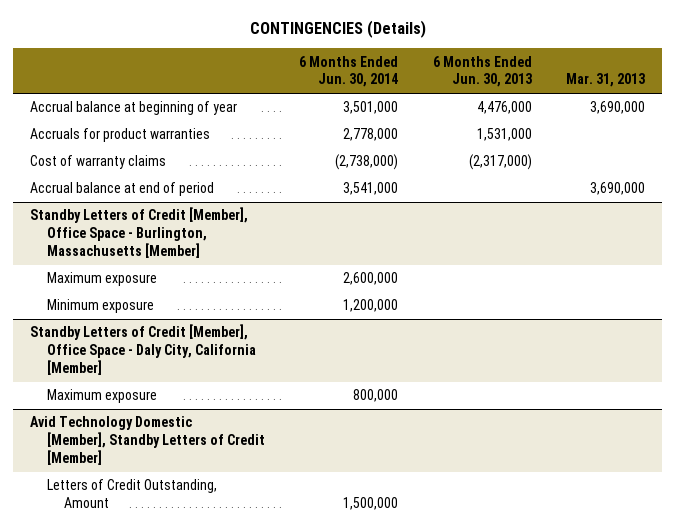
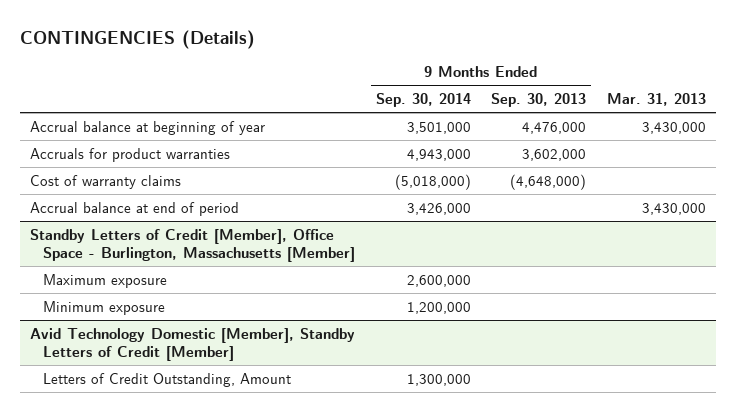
- | 6 Months Ended Jun. 30, 2014 | 6 Months Ended Jun. 30, 2013 | Mar. 31, 2013
+ | 9 Months Ended Sep. 30, 2014 | 9 Months Ended Sep. 30, 2013 | Mar. 31, 2013
- Accrual balance at beginning of year | 3,501,000 | 4,476,000 | 3,690,000
+ Accrual balance at beginning of year | 3,501,000 | 4,476,000 | 3,430,000
- Accrual balance at end of period | 3,541,000 | | 3,690,000
+ Accrual balance at end of period | 3,426,000 | | 3,430,000
- Standby Letters of Credit [Member], Office Space - Daly City, California [Member]
- Maximum exposure | 800,000 | |

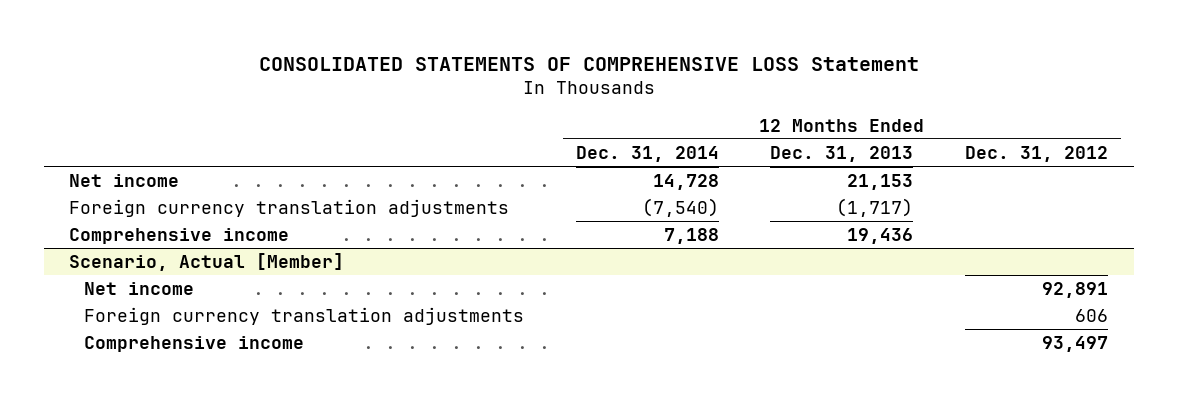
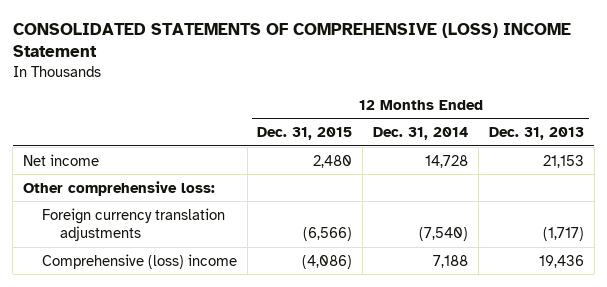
- CONSOLIDATED STATEMENTS OF COMPREHENSIVE LOSS Statement
+ CONSOLIDATED STATEMENTS OF COMPREHENSIVE (LOSS) INCOME Statement
- | 12 Months Ended Dec. 31, 2014 | 12 Months Ended Dec. 31, 2013 | 12 Months Ended Dec. 31, 2012
+ | 12 Months Ended Dec. 31, 2015 | 12 Months Ended Dec. 31, 2014 | 12 Months Ended Dec. 31, 2013
+ Other comprehensive loss:
- Comprehensive income | 7,188 | 19,436 |
- Scenario, Actual [Member]
- Net income | | | 92,891
- Foreign currency translation adjustments | | | 606
- Comprehensive income | | | 93,497
+ Comprehensive (loss) income | (4,086) | 7,188 | 19,436

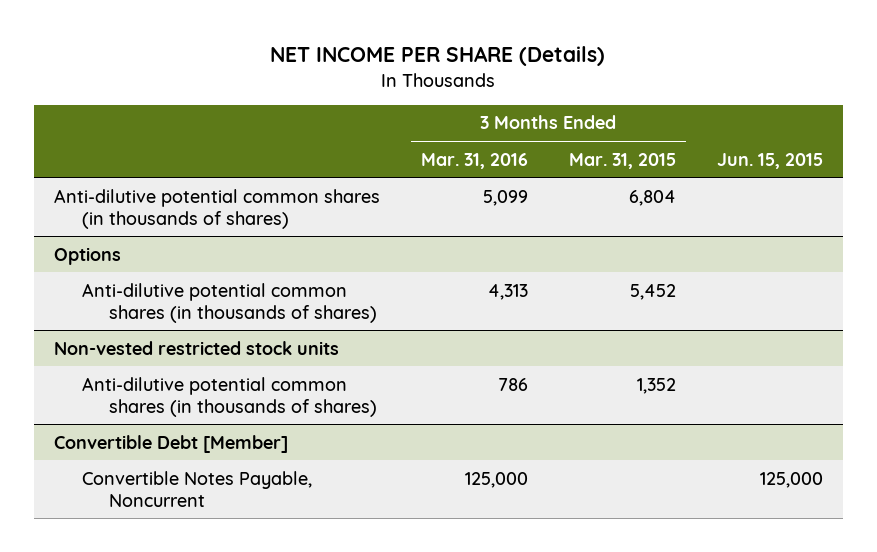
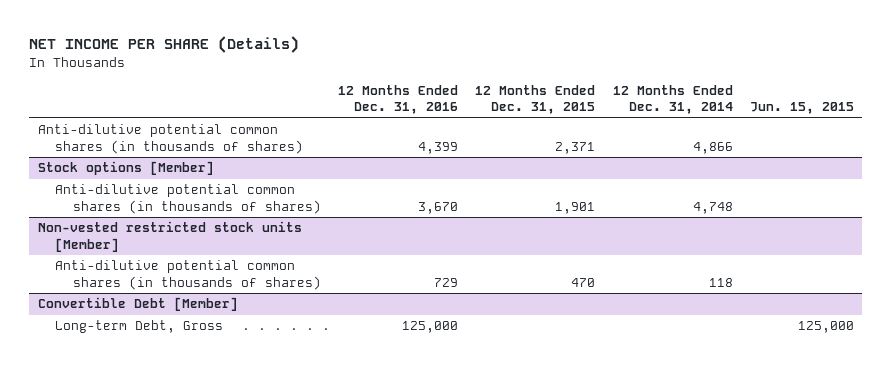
- | 3 Months Ended Mar. 31, 2016 | 3 Months Ended Mar. 31, 2015 | Jun. 15, 2015
+ | 12 Months Ended Dec. 31, 2016 | 12 Months Ended Dec. 31, 2015 | 12 Months Ended Dec. 31, 2014 | Jun. 15, 2015
- Options
+ Stock options [Member]
- Non-vested restricted stock units
+ Non-vested restricted stock units [Member]
@ Convertible Debt [Member]
- Convertible Notes Payable, Noncurrent | 125,000 | | 125,000
+ Long-term Debt, Gross | 125,000 | | | 125,000

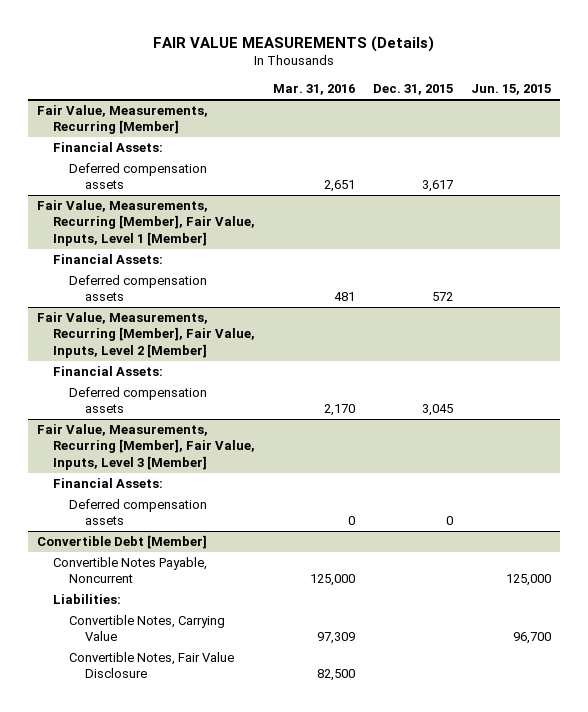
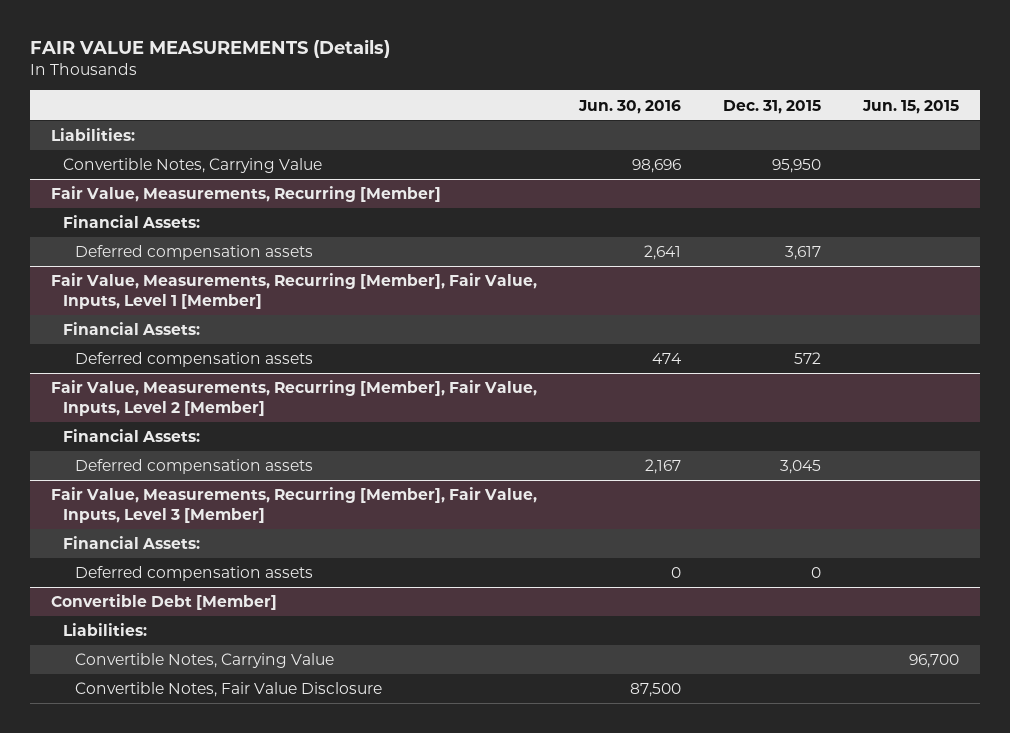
- | Mar. 31, 2016 | Dec. 31, 2015 | Jun. 15, 2015
+ | Jun. 30, 2016 | Dec. 31, 2015 | Jun. 15, 2015
+ Liabilities:
+ Convertible Notes, Carrying Value | 98,696 | 95,950 |
@ Convertible Debt [Member]
- Convertible Notes Payable, Noncurrent | 125,000 | | 125,000

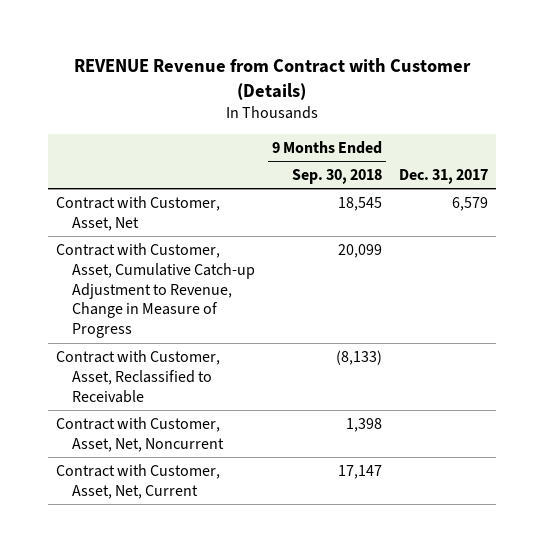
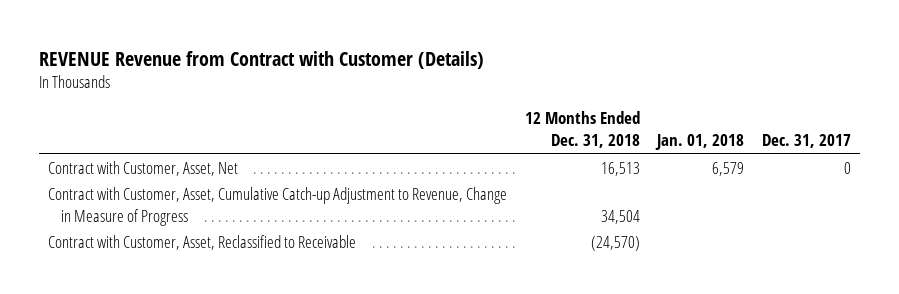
- | 9 Months Ended Sep. 30, 2018 | Dec. 31, 2017
+ | 12 Months Ended Dec. 31, 2018 | Jan. 01, 2018 | Dec. 31, 2017
- Contract with Customer, Asset, Net | 18,545 | 6,579
+ Contract with Customer, Asset, Net | 16,513 | 6,579 | 0
- Contract with Customer, Asset, Net, Noncurrent | 1,398 |
- Contract with Customer, Asset, Net, Current | 17,147 |

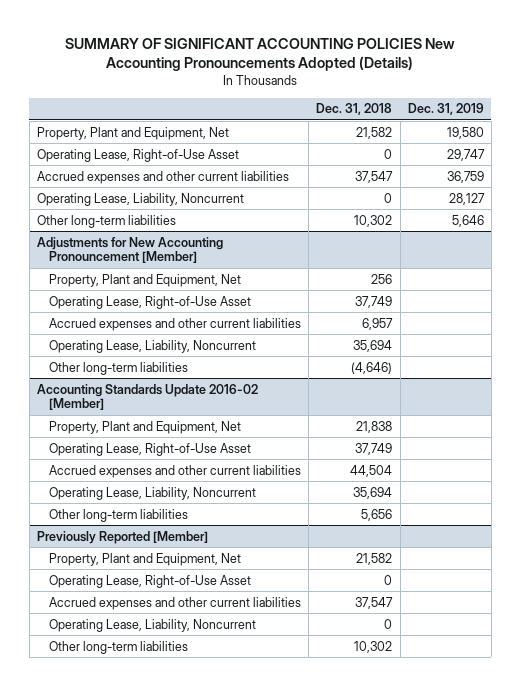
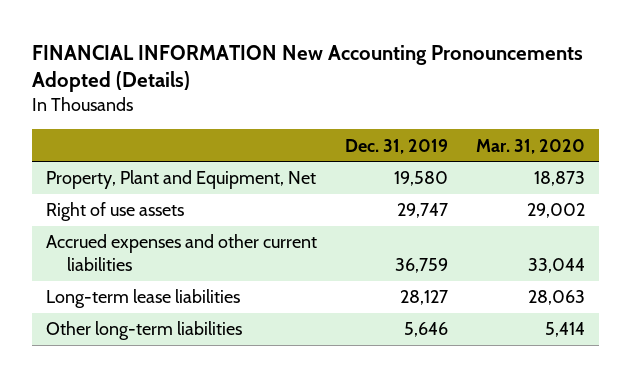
- SUMMARY OF SIGNIFICANT ACCOUNTING POLICIES New Accounting Pronouncements Adopted (Details)
+ FINANCIAL INFORMATION New Accounting Pronouncements Adopted (Details)
- | Dec. 31, 2018 | Dec. 31, 2019
+ | Dec. 31, 2019 | Mar. 31, 2020
- Operating Lease, Right-of-Use Asset | 0 | 29,747
+ Right of use assets | 29,747 | 29,002
- Operating Lease, Liability, Noncurrent | 0 | 28,127
+ Long-term lease liabilities | 28,127 | 28,063
- Adjustments for New Accounting Pronouncement [Member]
- Property, Plant and Equipment, Net | 256 |
- Operating Lease, Right-of-Use Asset | 37,749 |
- Accrued expenses and other current liabilities | 6,957 |
- Operating Lease, Liability, Noncurrent | 35,694 |
- Other long-term liabilities | (4,646) |
- Accounting Standards Update 2016-02 [Member]
- Property, Plant and Equipment, Net | 21,838 |
- Operating Lease, Right-of-Use Asset | 37,749 |
- Accrued expenses and other current liabilities | 44,504 |
- Operating Lease, Liability, Noncurrent | 35,694 |
- Other long-term liabilities | 5,656 |
- Previously Reported [Member]
- Property, Plant and Equipment, Net | 21,582 |
- Operating Lease, Right-of-Use Asset | 0 |
- Accrued expenses and other current liabilities | 37,547 |
- Operating Lease, Liability, Noncurrent | 0 |
- Other long-term liabilities | 10,302 |

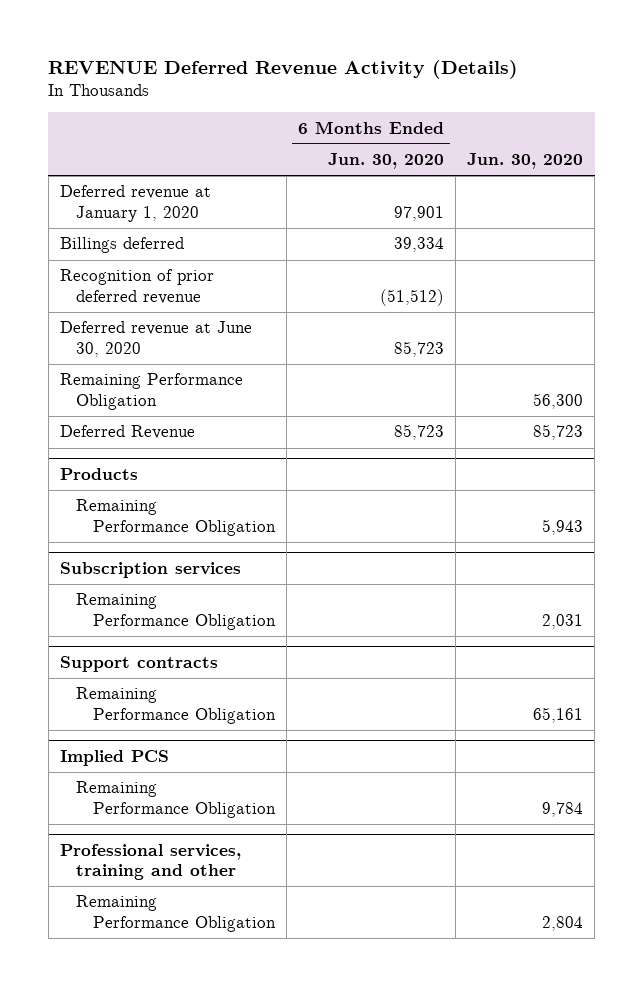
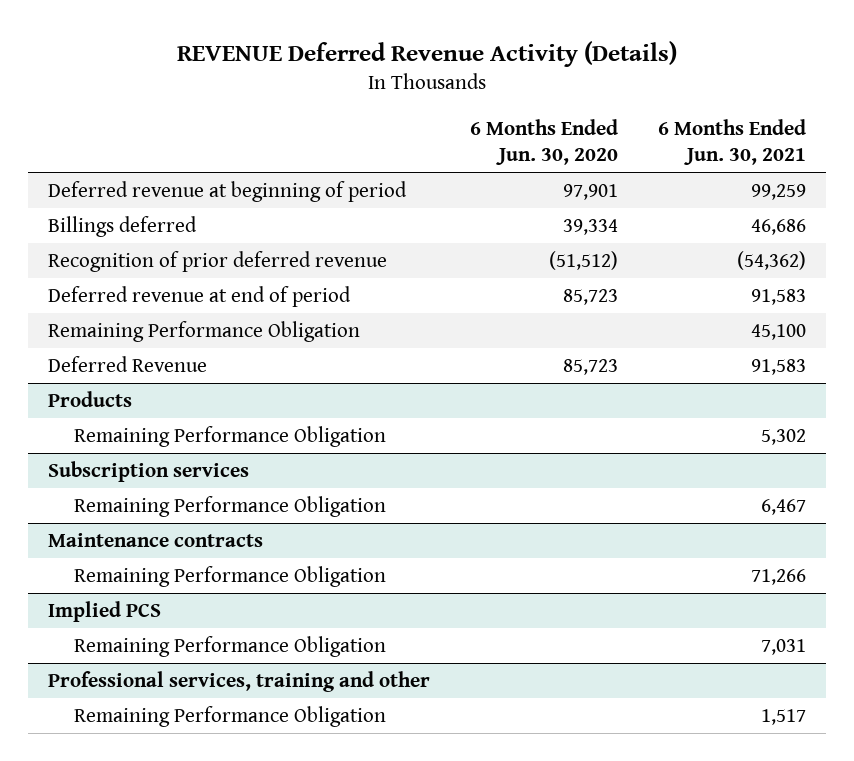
- | 6 Months Ended Jun. 30, 2020 | Jun. 30, 2020
+ | 6 Months Ended Jun. 30, 2020 | 6 Months Ended Jun. 30, 2021
- Deferred revenue at January 1, 2020 | 97,901 |
+ Deferred revenue at beginning of period | 97,901 | 99,259
- Deferred revenue at June 30, 2020 | 85,723 |
+ Deferred revenue at end of period | 85,723 | 91,583
- Support contracts
+ Maintenance contracts

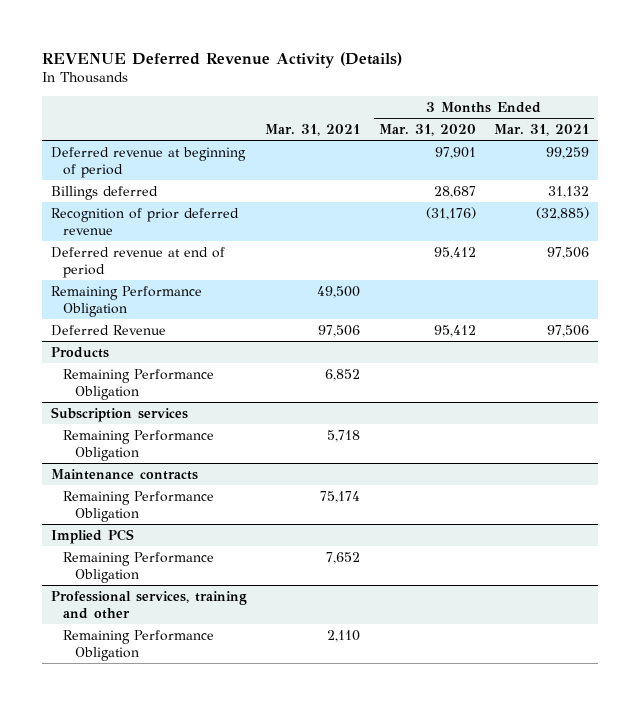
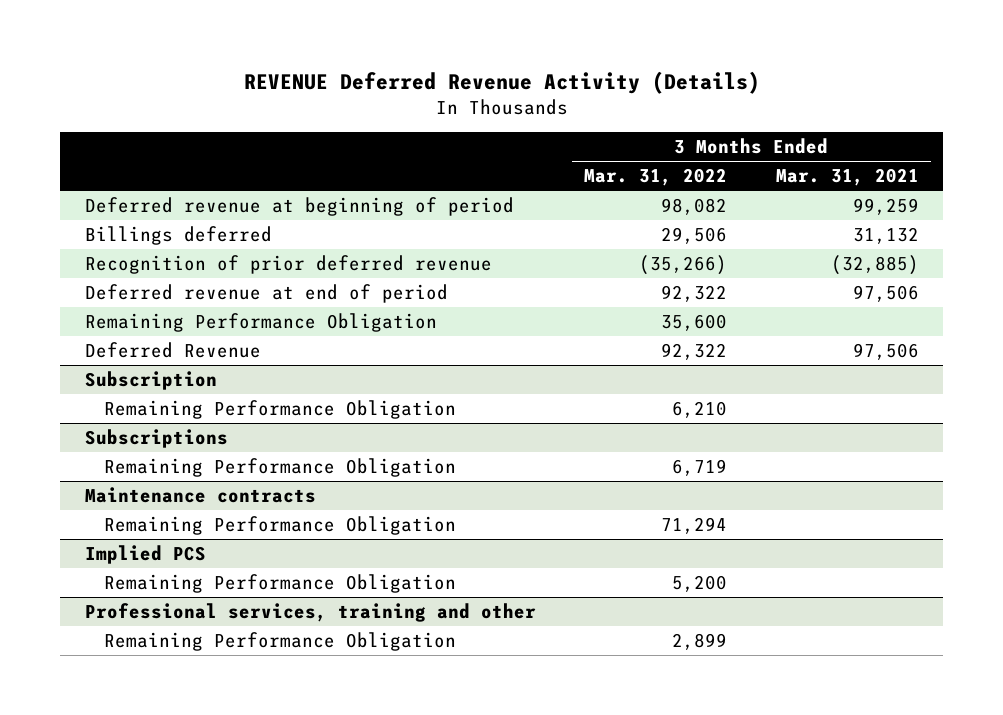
- | Mar. 31, 2021 | 3 Months Ended Mar. 31, 2020 | 3 Months Ended Mar. 31, 2021
+ | 3 Months Ended Mar. 31, 2022 | 3 Months Ended Mar. 31, 2021
- Products
+ Subscription
- Subscription services
+ Subscriptions

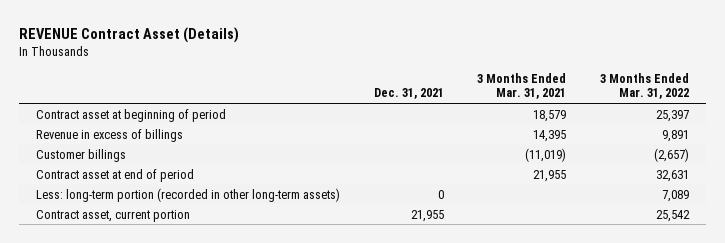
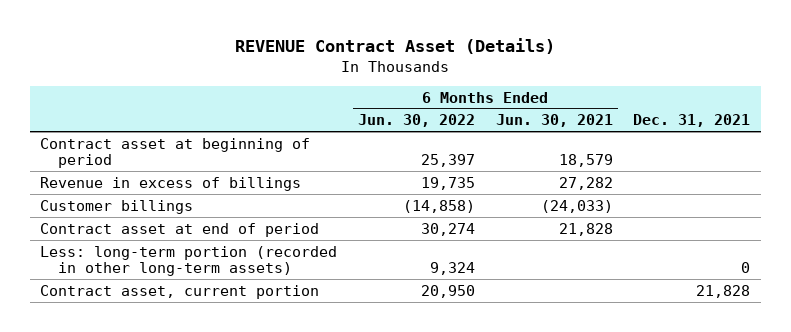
- | Dec. 31, 2021 | 3 Months Ended Mar. 31, 2021 | 3 Months Ended Mar. 31, 2022
+ | 6 Months Ended Jun. 30, 2022 | 6 Months Ended Jun. 30, 2021 | Dec. 31, 2021
- Contract asset, current portion | 21,955 | | 25,542
+ Contract asset, current portion | 20,950 | | 21,828

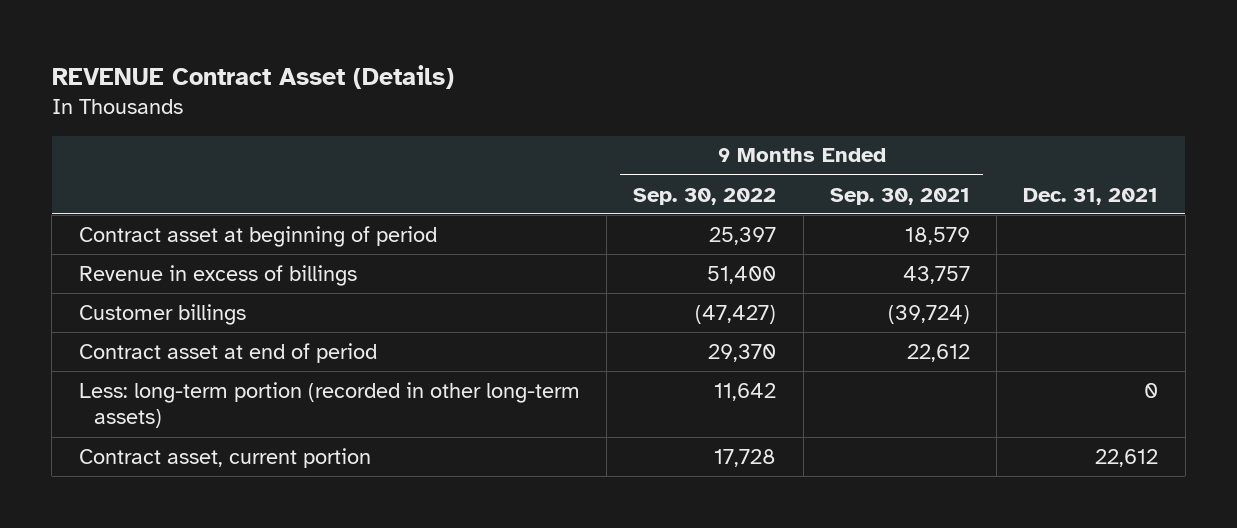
- | 6 Months Ended Jun. 30, 2022 | 6 Months Ended Jun. 30, 2021 | Dec. 31, 2021
+ | 9 Months Ended Sep. 30, 2022 | 9 Months Ended Sep. 30, 2021 | Dec. 31, 2021
- Contract asset, current portion | 20,950 | | 21,828
+ Contract asset, current portion | 17,728 | | 22,612

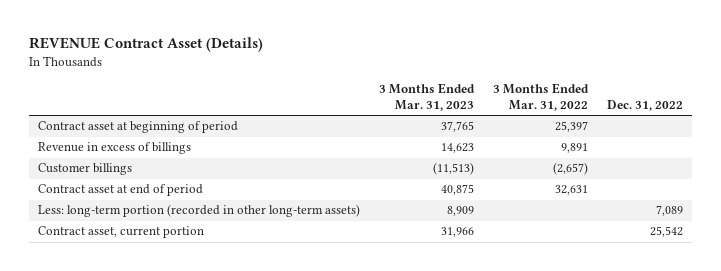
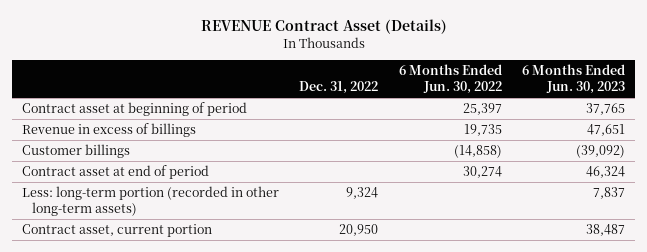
- | 3 Months Ended Mar. 31, 2023 | 3 Months Ended Mar. 31, 2022 | Dec. 31, 2022
+ | Dec. 31, 2022 | 6 Months Ended Jun. 30, 2022 | 6 Months Ended Jun. 30, 2023
- Less: long-term portion (recorded in other long-term assets) | 8,909 | | 7,089
- Contract asset, current portion | 31,966 | | 25,542
+ Less: long-term portion (recorded in other long-term assets) | 9,324 | | 7,837
+ Contract asset, current portion | 20,950 | | 38,487

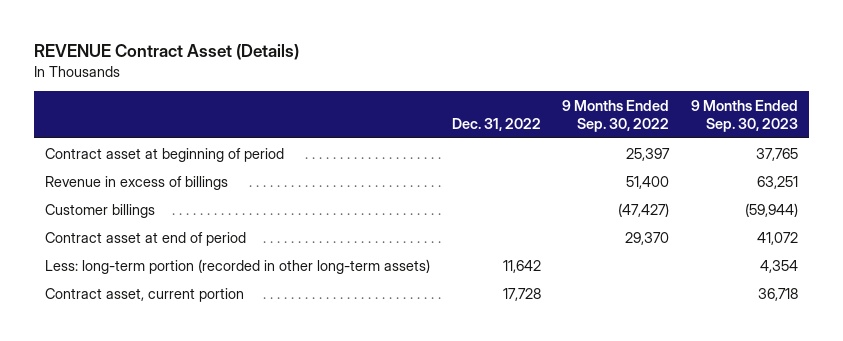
- | Dec. 31, 2022 | 6 Months Ended Jun. 30, 2022 | 6 Months Ended Jun. 30, 2023
+ | Dec. 31, 2022 | 9 Months Ended Sep. 30, 2022 | 9 Months Ended Sep. 30, 2023
- Less: long-term portion (recorded in other long-term assets) | 9,324 | | 7,837
- Contract asset, current portion | 20,950 | | 38,487
+ Less: long-term portion (recorded in other long-term assets) | 11,642 | | 4,354
+ Contract asset, current portion | 17,728 | | 36,718

